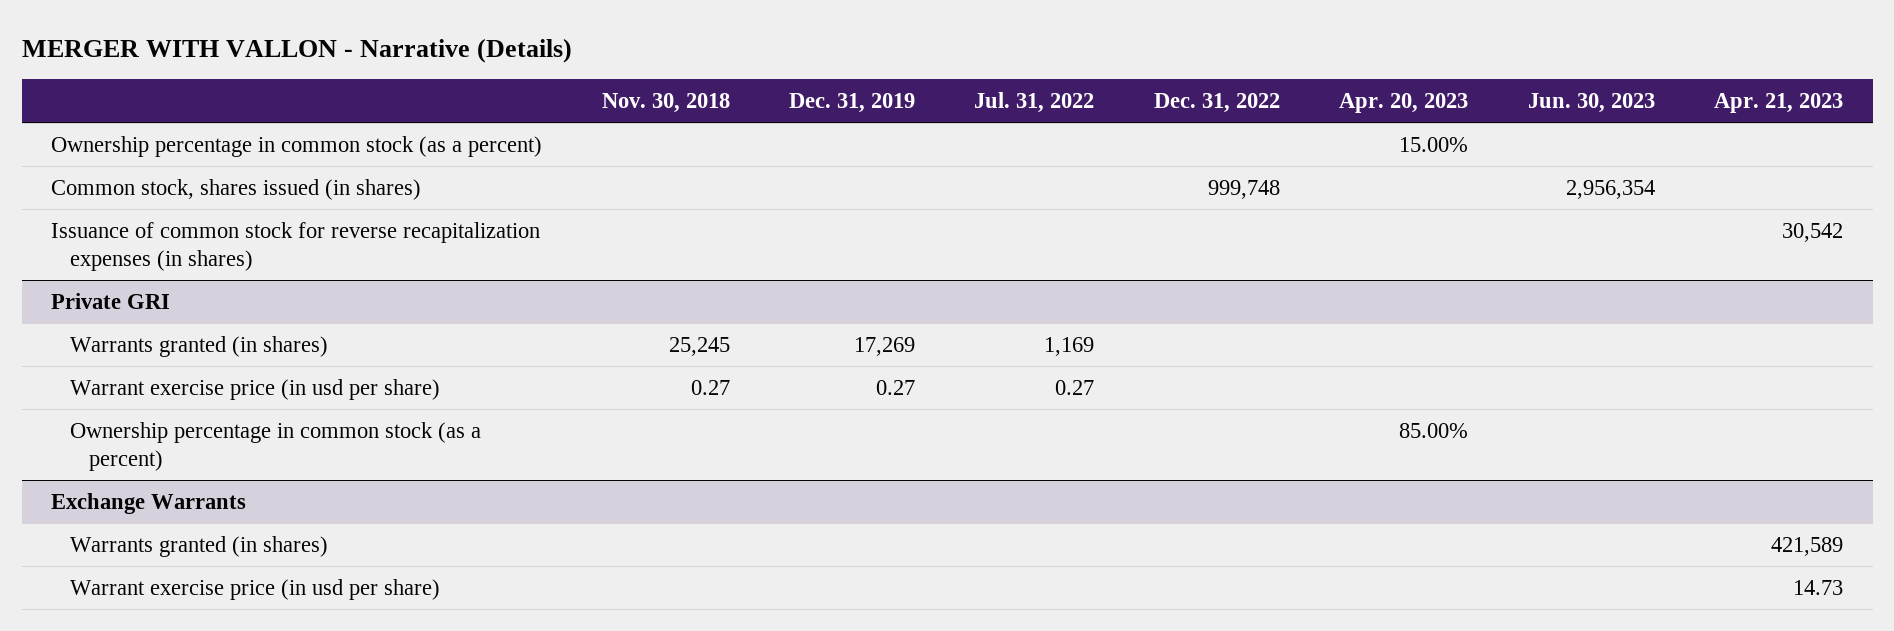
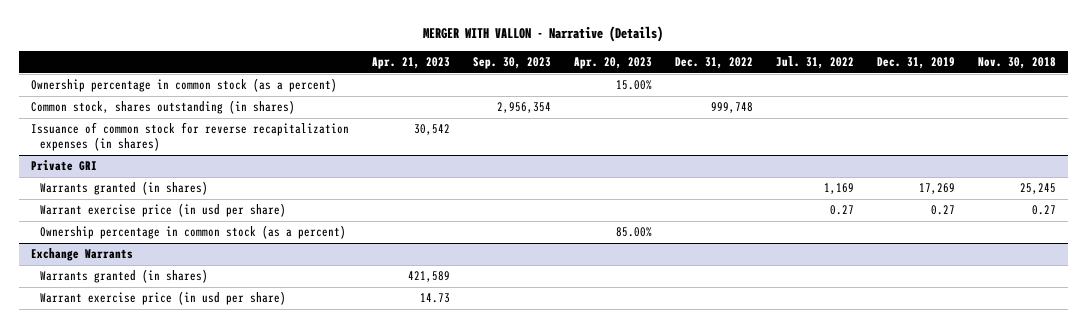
- | Nov. 30, 2018 | Dec. 31, 2019 | Jul. 31, 2022 | Dec. 31, 2022 | Apr. 20, 2023 | Jun. 30, 2023 | Apr. 21, 2023
+ | Apr. 21, 2023 | Sep. 30, 2023 | Apr. 20, 2023 | Dec. 31, 2022 | Jul. 31, 2022 | Dec. 31, 2019 | Nov. 30, 2018
- Common stock, shares issued (in shares) | | | | 999,748 | | 2,956,354 |
+ Common stock, shares outstanding (in shares) | | 2,956,354 | | 999,748 | | |

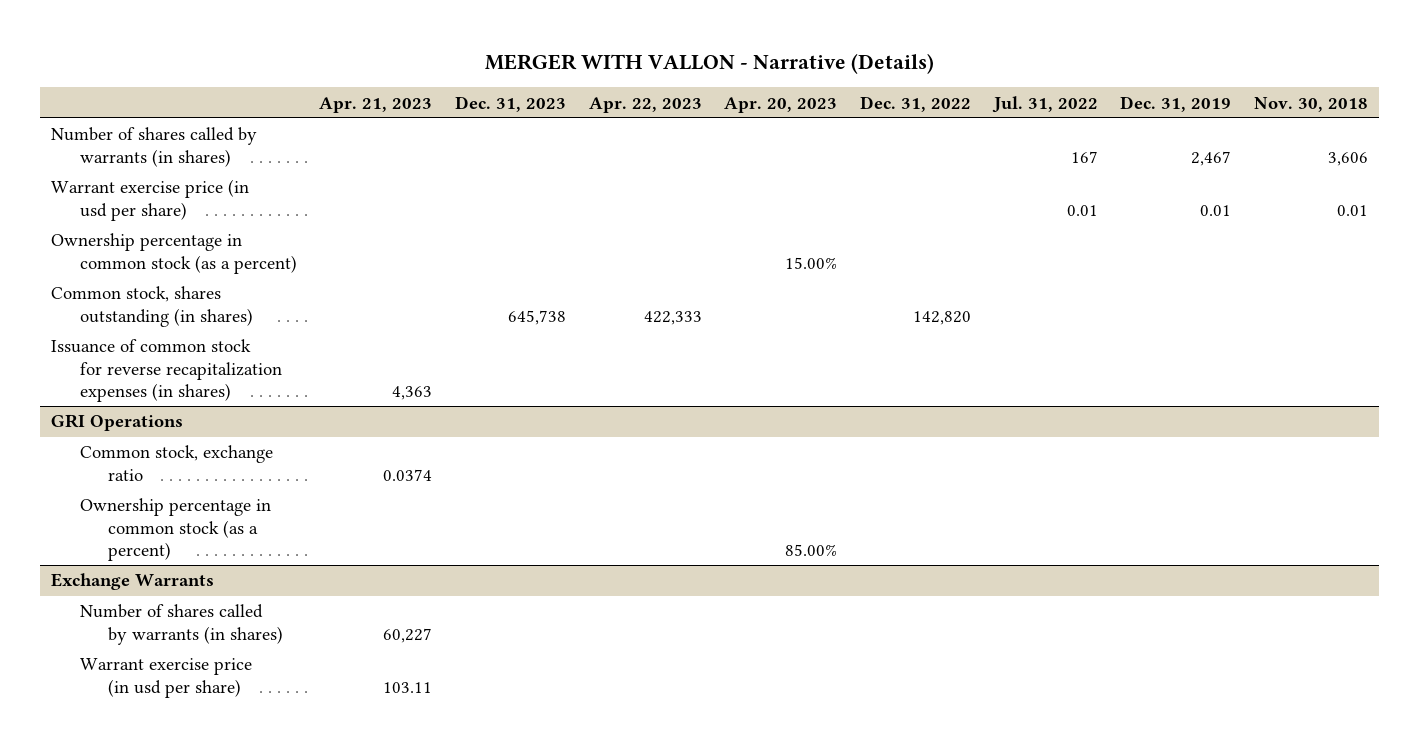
- | Apr. 21, 2023 | Sep. 30, 2023 | Apr. 20, 2023 | Dec. 31, 2022 | Jul. 31, 2022 | Dec. 31, 2019 | Nov. 30, 2018
+ | Apr. 21, 2023 | Dec. 31, 2023 | Apr. 22, 2023 | Apr. 20, 2023 | Dec. 31, 2022 | Jul. 31, 2022 | Dec. 31, 2019 | Nov. 30, 2018
+ Number of shares called by warrants (in shares) | | | | | | 167 | 2,467 | 3,606
+ Warrant exercise price (in usd per share) | | | | | | 0.01 | 0.01 | 0.01
- Common stock, shares outstanding (in shares) | | 2,956,354 | | 999,748 | | |
- Issuance of common stock for reverse recapitalization expenses (in shares) | 30,542 | | | | | |
- Private GRI
- Warrants granted (in shares) | | | | | 1,169 | 17,269 | 25,245
- Warrant exercise price (in usd per share) | | | | | 0.27 | 0.27 | 0.27
+ Common stock, shares outstanding (in shares) | | 645,738 | 422,333 | | 142,820 | | |
+ Issuance of common stock for reverse recapitalization expenses (in shares) | 4,363 | | | | | | |
+ GRI Operations
+ Common stock, exchange ratio | 0.0374 | | | | | | |
@ Exchange Warrants
- Warrants granted (in shares) | 421,589 | | | | | |
- Warrant exercise price (in usd per share) | 14.73 | | | | | |
+ Number of shares called by warrants (in shares) | 60,227 | | | | | | |
+ Warrant exercise price (in usd per share) | 103.11 | | | | | | |

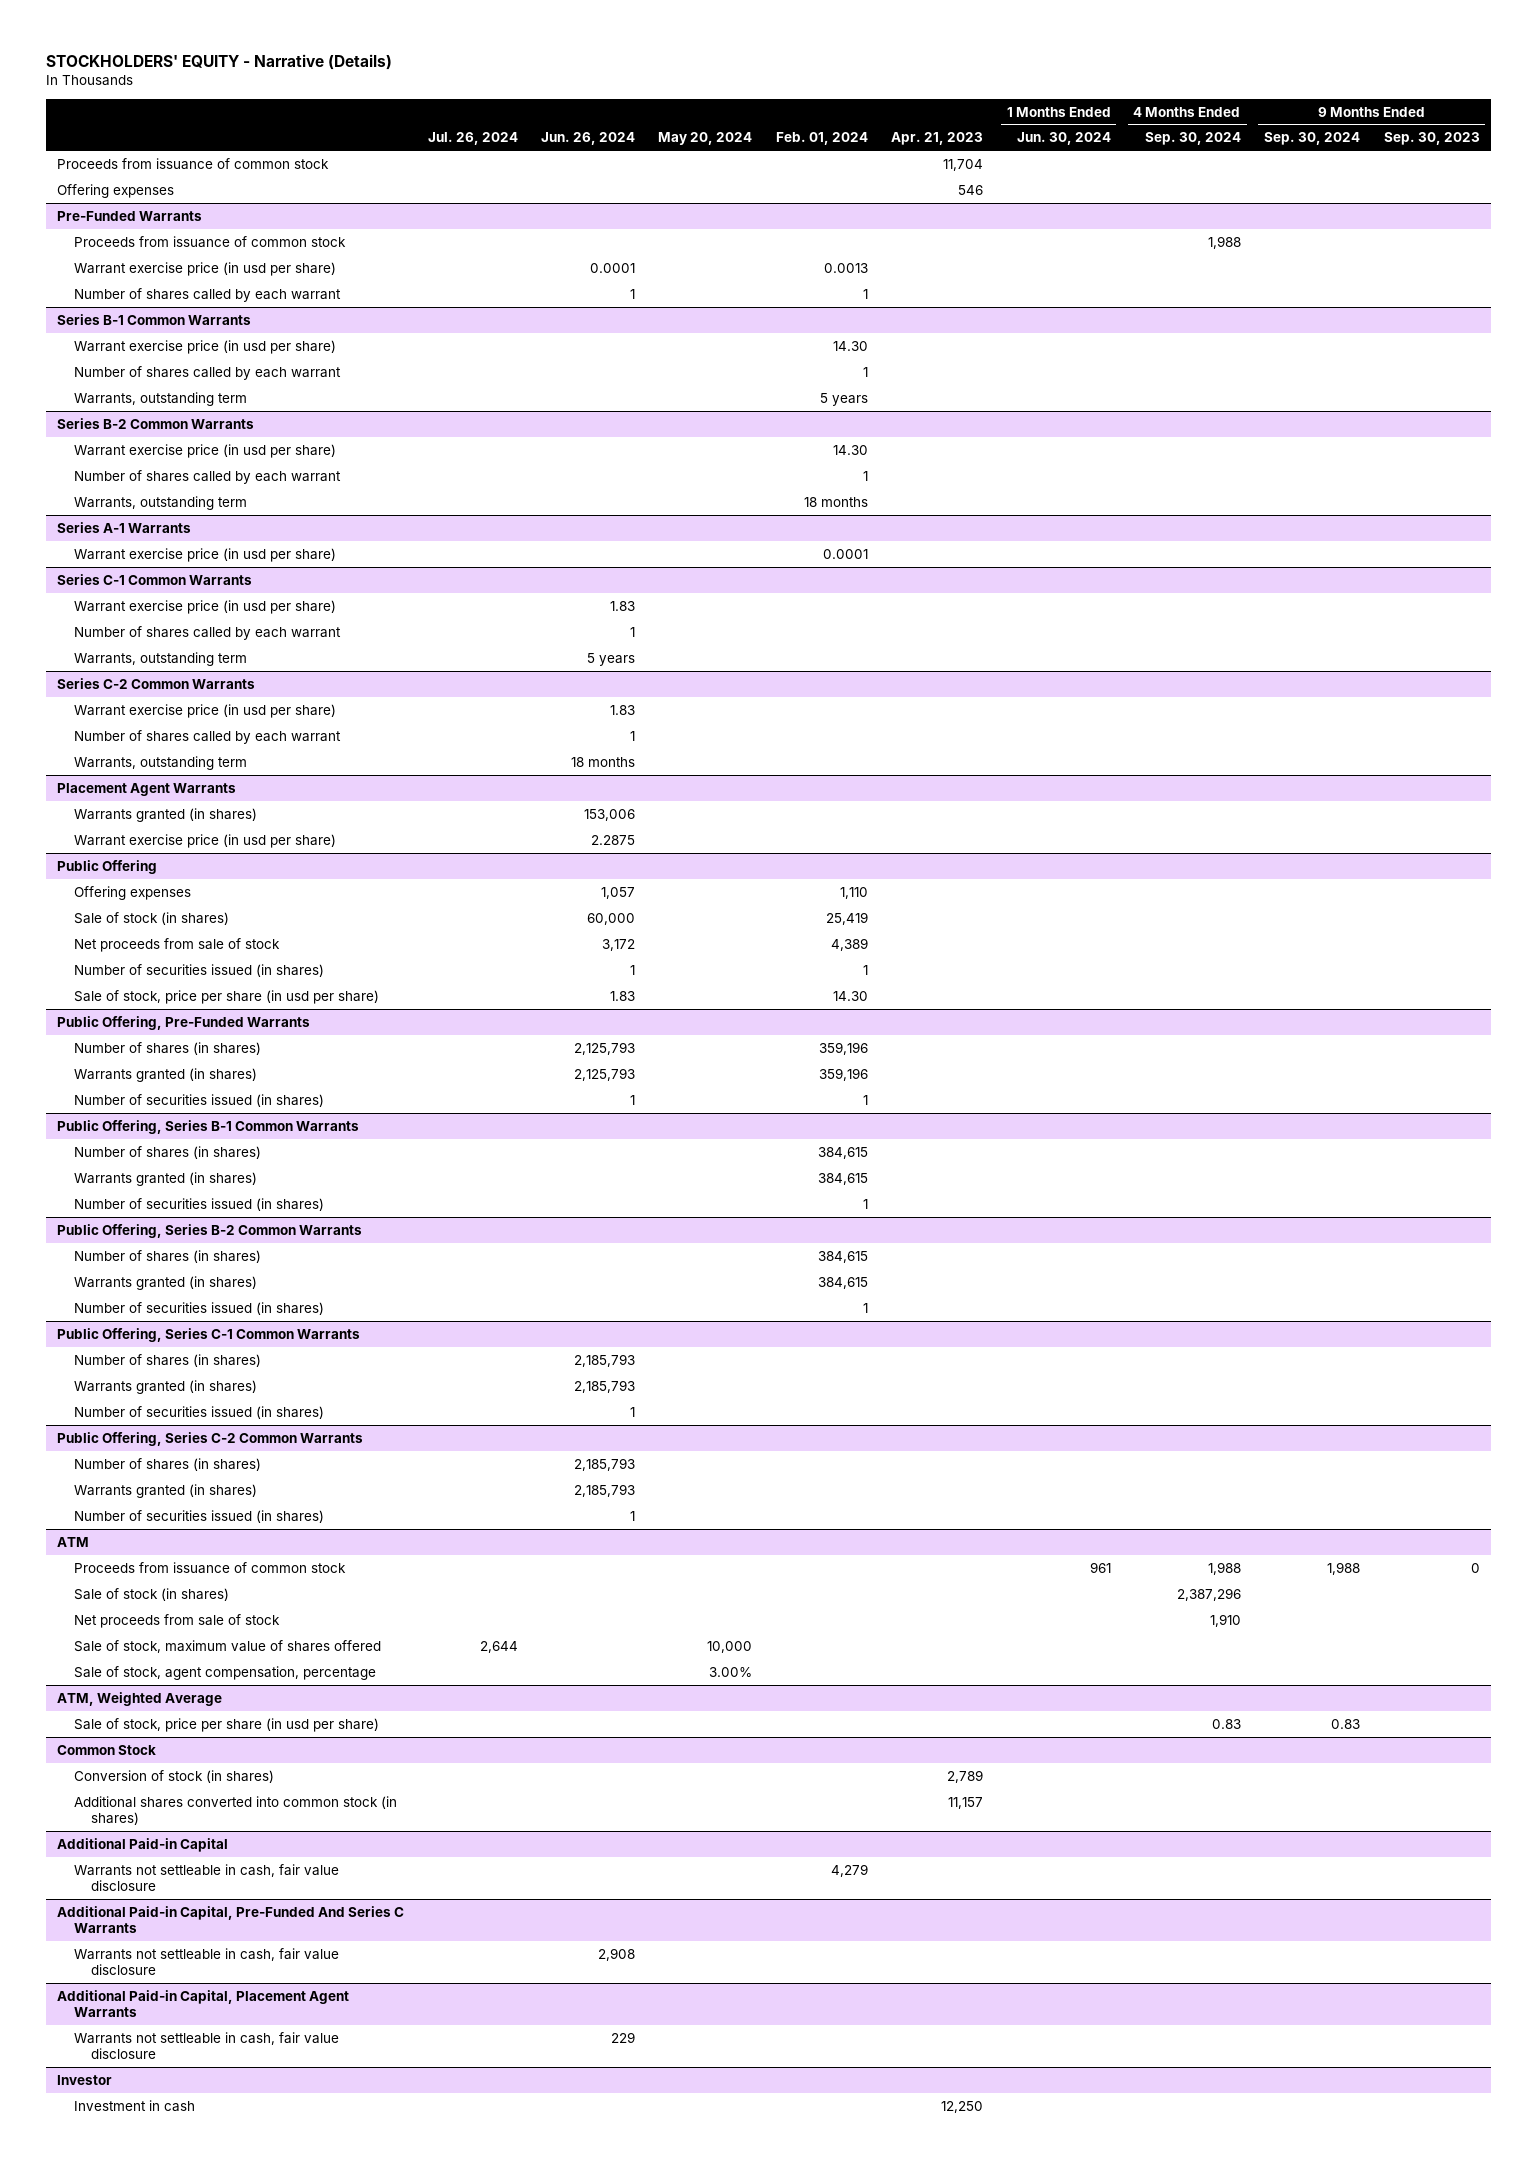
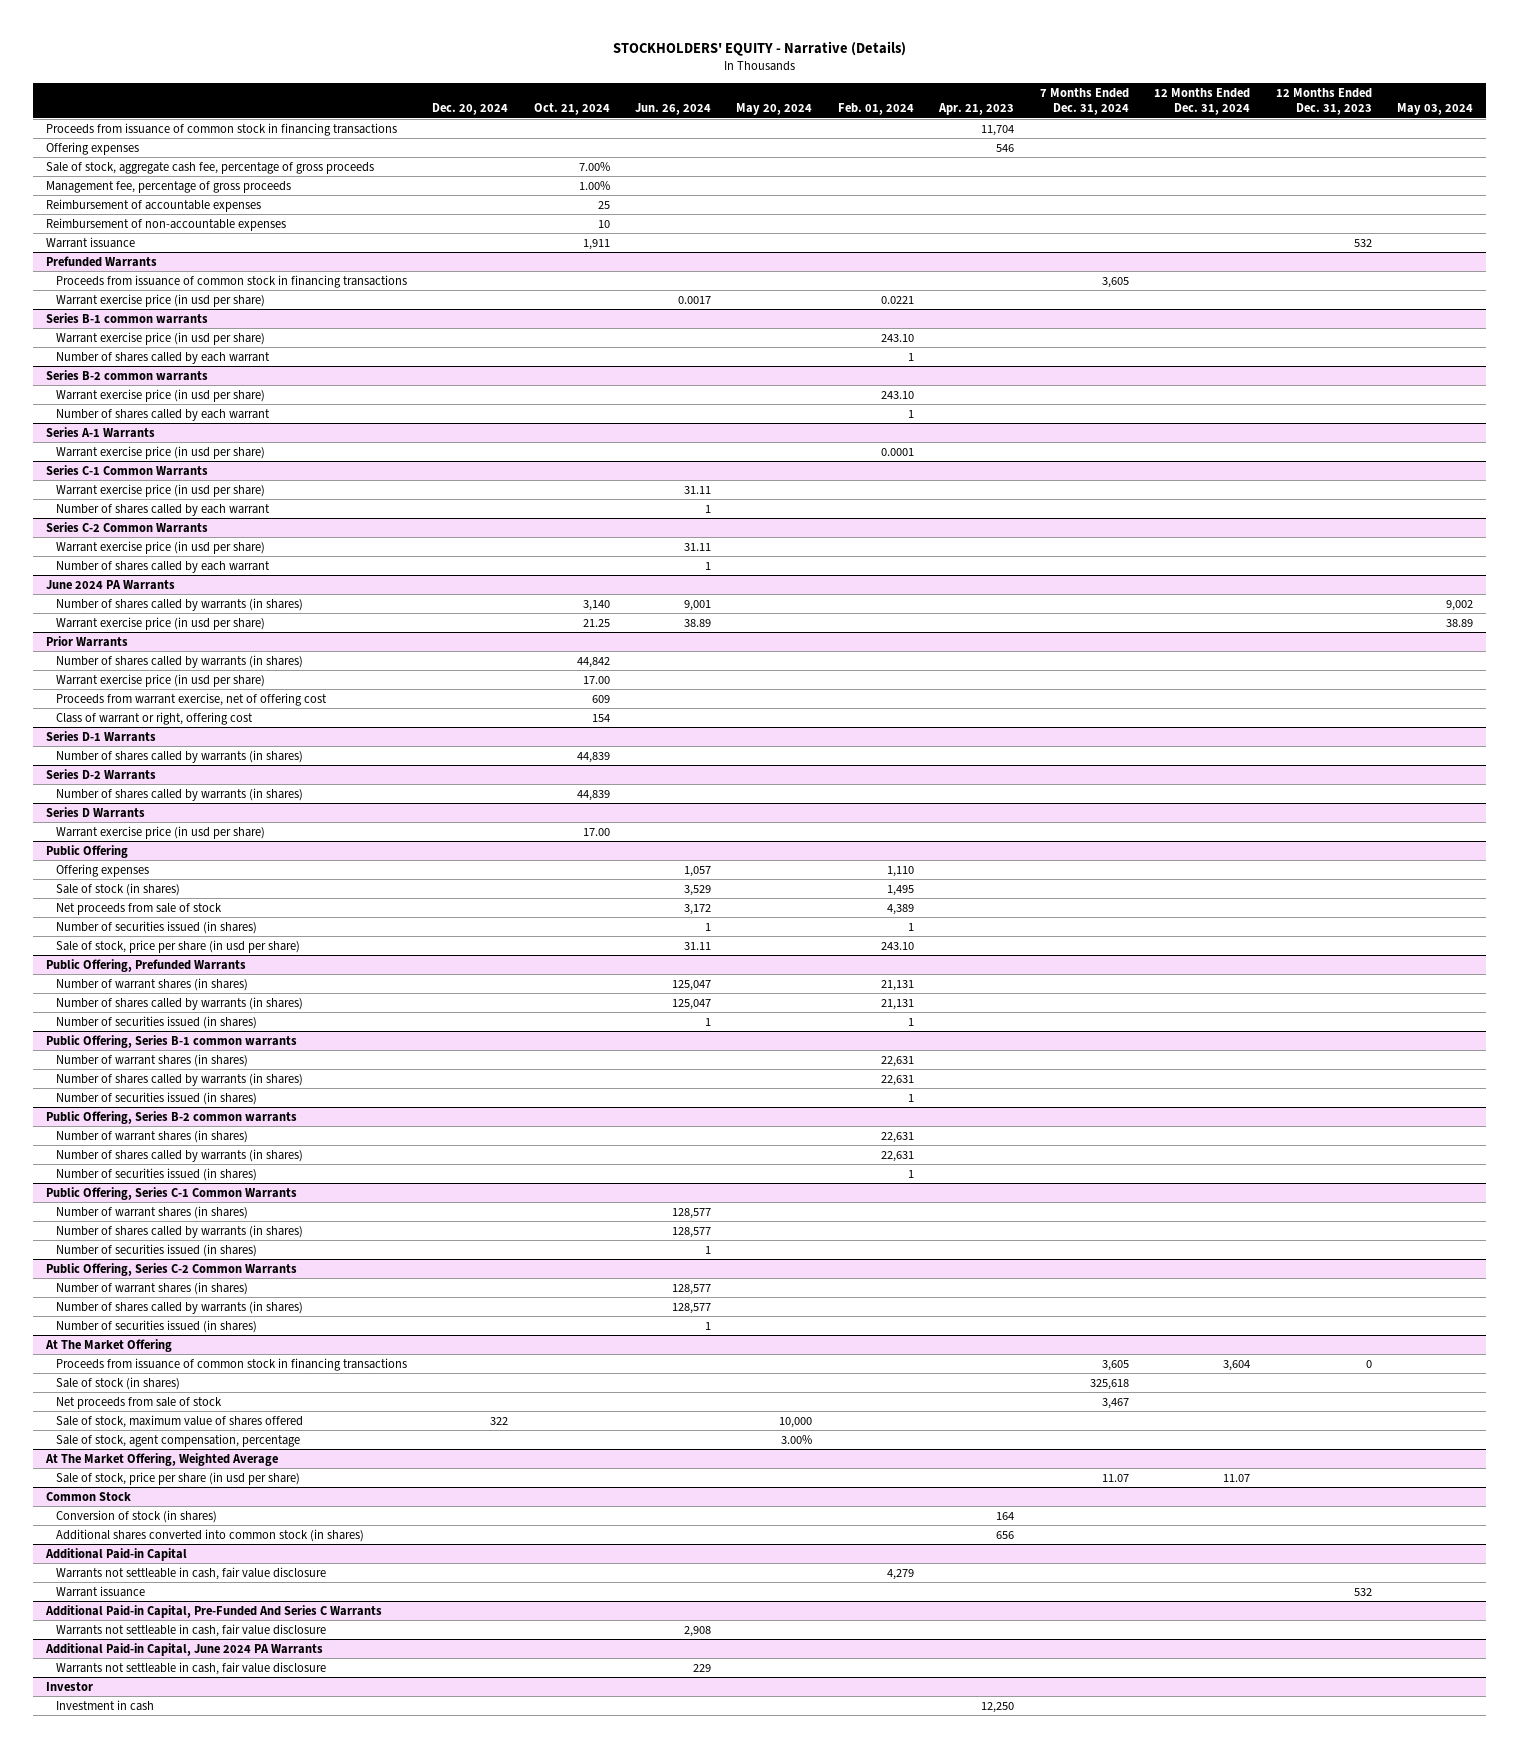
- | Jul. 26, 2024 | Jun. 26, 2024 | May 20, 2024 | Feb. 01, 2024 | Apr. 21, 2023 | 1 Months Ended Jun. 30, 2024 | 4 Months Ended Sep. 30, 2024 | 9 Months Ended Sep. 30, 2024 | 9 Months Ended Sep. 30, 2023
+ | Dec. 20, 2024 | Oct. 21, 2024 | Jun. 26, 2024 | May 20, 2024 | Feb. 01, 2024 | Apr. 21, 2023 | 7 Months Ended Dec. 31, 2024 | 12 Months Ended Dec. 31, 2024 | 12 Months Ended Dec. 31, 2023 | May 03, 2024
- Proceeds from issuance of common stock | | | | | 11,704 | | | |
+ Proceeds from issuance of common stock in financing transactions | | | | | | 11,704 | | | |
- Pre-Funded Warrants
- Proceeds from issuance of common stock | | | | | | | 1,988 | |
- Warrant exercise price (in usd per share) | | 0.0001 | | 0.0013 | | | | |
- Number of shares called by each warrant | | 1 | | 1 | | | | |
- Series B-1 Common Warrants
- Warrant exercise price (in usd per share) | | | | 14.30 | | | | |
+ Sale of stock, aggregate cash fee, percentage of gross proceeds | | 7.00% | | | | | | | |
+ Management fee, percentage of gross proceeds | | 1.00% | | | | | | | |
+ Reimbursement of accountable expenses | | 25 | | | | | | | |
+ Reimbursement of non-accountable expenses | | 10 | | | | | | | |
+ Warrant issuance | | 1,911 | | | | | | | 532 |
+ Prefunded Warrants
+ Proceeds from issuance of common stock in financing transactions | | | | | | | 3,605 | | |
+ Warrant exercise price (in usd per share) | | | 0.0017 | | 0.0221 | | | | |
+ Series B-1 common warrants
+ Warrant exercise price (in usd per share) | | | | | 243.10 | | | | |
- Warrants, outstanding term | | | | 5 years | | | | |
- Series B-2 Common Warrants
- Warrant exercise price (in usd per share) | | | | 14.30 | | | | |
+ Series B-2 common warrants
+ Warrant exercise price (in usd per share) | | | | | 243.10 | | | | |
- Warrants, outstanding term | | | | 18 months | | | | |
@ Series C-1 Common Warrants
- Warrant exercise price (in usd per share) | | 1.83 | | | | | | |
+ Warrant exercise price (in usd per share) | | | 31.11 | | | | | | |
- Warrants, outstanding term | | 5 years | | | | | | |
@ Series C-2 Common Warrants
- Warrant exercise price (in usd per share) | | 1.83 | | | | | | |
+ Warrant exercise price (in usd per share) | | | 31.11 | | | | | | |
- Warrants, outstanding term | | 18 months | | | | | | |
- Placement Agent Warrants
- Warrants granted (in shares) | | 153,006 | | | | | | |
- Warrant exercise price (in usd per share) | | 2.2875 | | | | | | |
+ June 2024 PA Warrants
+ Number of shares called by warrants (in shares) | | 3,140 | 9,001 | | | | | | | 9,002
+ Warrant exercise price (in usd per share) | | 21.25 | 38.89 | | | | | | | 38.89
+ Prior Warrants
+ Number of shares called by warrants (in shares) | | 44,842 | | | | | | | |
+ Warrant exercise price (in usd per share) | | 17.00 | | | | | | | |
+ Proceeds from warrant exercise, net of offering cost | | 609 | | | | | | | |
+ Class of warrant or right, offering cost | | 154 | | | | | | | |
+ Series D-1 Warrants
+ Number of shares called by warrants (in shares) | | 44,839 | | | | | | | |
+ Series D-2 Warrants
+ Number of shares called by warrants (in shares) | | 44,839 | | | | | | | |
+ Series D Warrants
+ Warrant exercise price (in usd per share) | | 17.00 | | | | | | | |
@ Public Offering
- Sale of stock (in shares) | | 60,000 | | 25,419 | | | | |
+ Sale of stock (in shares) | | | 3,529 | | 1,495 | | | | |
- Sale of stock, price per share (in usd per share) | | 1.83 | | 14.30 | | | | |
- Public Offering, Pre-Funded Warrants
- Number of shares (in shares) | | 2,125,793 | | 359,196 | | | | |
- Warrants granted (in shares) | | 2,125,793 | | 359,196 | | | | |
@ Public Offering
+ Sale of stock, price per share (in usd per share) | | | 31.11 | | 243.10 | | | | |
+ Public Offering, Prefunded Warrants
+ Number of warrant shares (in shares) | | | 125,047 | | 21,131 | | | | |
+ Number of shares called by warrants (in shares) | | | 125,047 | | 21,131 | | | | |
- Public Offering, Series B-1 Common Warrants
- Number of shares (in shares) | | | | 384,615 | | | | |
- Warrants granted (in shares) | | | | 384,615 | | | | |
+ Public Offering, Series B-1 common warrants
+ Number of warrant shares (in shares) | | | | | 22,631 | | | | |
+ Number of shares called by warrants (in shares) | | | | | 22,631 | | | | |
- Public Offering, Series B-2 Common Warrants
- Number of shares (in shares) | | | | 384,615 | | | | |
- Warrants granted (in shares) | | | | 384,615 | | | | |
+ Public Offering, Series B-2 common warrants
+ Number of warrant shares (in shares) | | | | | 22,631 | | | | |
+ Number of shares called by warrants (in shares) | | | | | 22,631 | | | | |
@ Public Offering, Series C-1 Common Warrants
- Number of shares (in shares) | | 2,185,793 | | | | | | |
- Warrants granted (in shares) | | 2,185,793 | | | | | | |
+ Number of warrant shares (in shares) | | | 128,577 | | | | | | |
+ Number of shares called by warrants (in shares) | | | 128,577 | | | | | | |
@ Public Offering, Series C-2 Common Warrants
- Number of shares (in shares) | | 2,185,793 | | | | | | |
- Warrants granted (in shares) | | 2,185,793 | | | | | | |
+ Number of warrant shares (in shares) | | | 128,577 | | | | | | |
+ Number of shares called by warrants (in shares) | | | 128,577 | | | | | | |
- ATM
- Proceeds from issuance of common stock | | | | | | 961 | 1,988 | 1,988 | 0
+ At The Market Offering
+ Proceeds from issuance of common stock in financing transactions | | | | | | | 3,605 | 3,604 | 0 |
- ATM, Weighted Average
- Sale of stock, price per share (in usd per share) | | | | | | | 0.83 | 0.83 |
+ At The Market Offering, Weighted Average
+ Sale of stock, price per share (in usd per share) | | | | | | | 11.07 | 11.07 | |
@ Common Stock
- Conversion of stock (in shares) | | | | | 2,789 | | | |
- Additional shares converted into common stock (in shares) | | | | | 11,157 | | | |
+ Conversion of stock (in shares) | | | | | | 164 | | | |
+ Additional shares converted into common stock (in shares) | | | | | | 656 | | | |
@ Additional Paid-in Capital
+ Warrant issuance | | | | | | | | | 532 |
- Additional Paid-in Capital, Placement Agent Warrants
+ Additional Paid-in Capital, June 2024 PA Warrants

